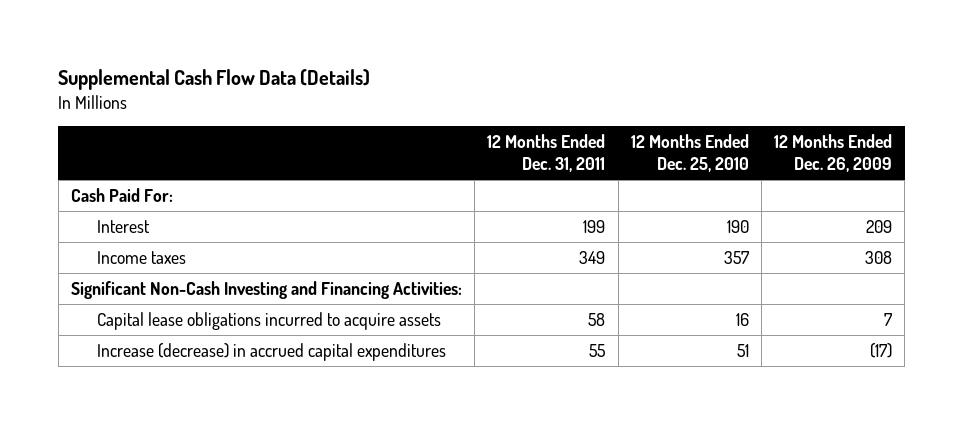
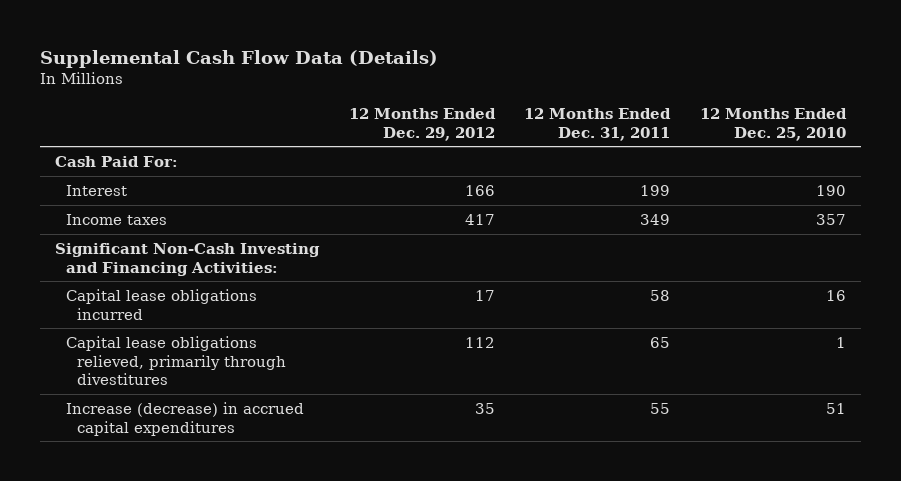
- | 12 Months Ended Dec. 31, 2011 | 12 Months Ended Dec. 25, 2010 | 12 Months Ended Dec. 26, 2009
+ | 12 Months Ended Dec. 29, 2012 | 12 Months Ended Dec. 31, 2011 | 12 Months Ended Dec. 25, 2010
- Capital lease obligations incurred to acquire assets | 58 | 16 | 7
+ Capital lease obligations incurred | 17 | 58 | 16
+ Capital lease obligations relieved, primarily through divestitures | 112 | 65 | 1

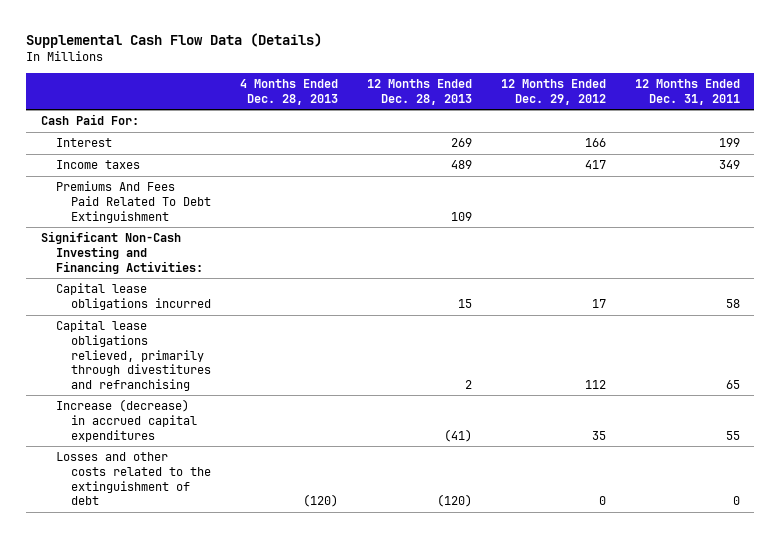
- | 12 Months Ended Dec. 29, 2012 | 12 Months Ended Dec. 31, 2011 | 12 Months Ended Dec. 25, 2010
+ | 4 Months Ended Dec. 28, 2013 | 12 Months Ended Dec. 28, 2013 | 12 Months Ended Dec. 29, 2012 | 12 Months Ended Dec. 31, 2011
+ Premiums And Fees Paid Related To Debt Extinguishment | | 109 | |
- Capital lease obligations relieved, primarily through divestitures | 112 | 65 | 1
+ Capital lease obligations relieved, primarily through divestitures and refranchising | | 2 | 112 | 65
+ Losses and other costs related to the extinguishment of debt | (120) | (120) | 0 | 0

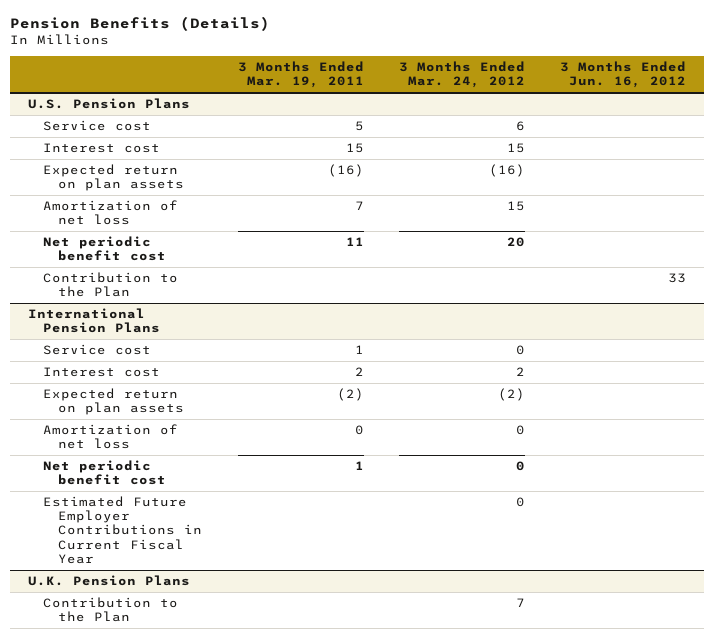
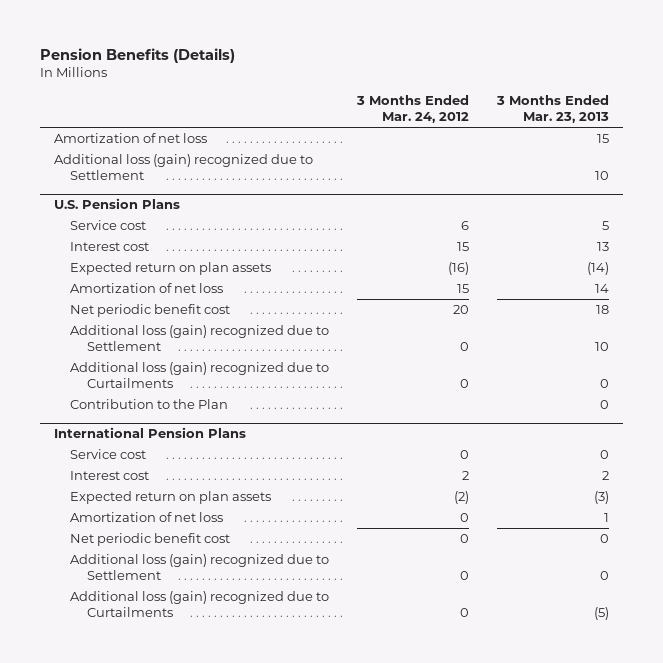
- | 3 Months Ended Mar. 19, 2011 | 3 Months Ended Mar. 24, 2012 | 3 Months Ended Jun. 16, 2012
+ | 3 Months Ended Mar. 24, 2012 | 3 Months Ended Mar. 23, 2013
+ Amortization of net loss | | 15
+ Additional loss (gain) recognized due to Settlement | | 10
@ U.S. Pension Plans
+ Additional loss (gain) recognized due to Settlement | 0 | 10
+ Additional loss (gain) recognized due to Curtailments | 0 | 0
@ International Pension Plans
- Estimated Future Employer Contributions in Current Fiscal Year | | 0 |
- U.K. Pension Plans
- Contribution to the Plan | | 7 |
@ International Pension Plans
+ Additional loss (gain) recognized due to Settlement | 0 | 0
+ Additional loss (gain) recognized due to Curtailments | 0 | (5)

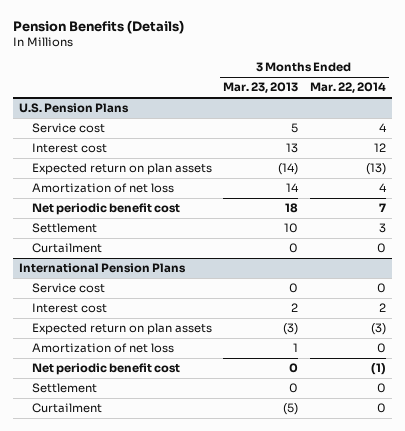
- | 3 Months Ended Mar. 24, 2012 | 3 Months Ended Mar. 23, 2013
+ | 3 Months Ended Mar. 23, 2013 | 3 Months Ended Mar. 22, 2014
- Amortization of net loss | | 15
- Additional loss (gain) recognized due to Settlement | | 10
@ U.S. Pension Plans
- Additional loss (gain) recognized due to Settlement | 0 | 10
- Additional loss (gain) recognized due to Curtailments | 0 | 0
- Contribution to the Plan | | 0
+ Settlement | 10 | 3
+ Curtailment | 0 | 0
@ International Pension Plans
- Additional loss (gain) recognized due to Settlement | 0 | 0
- Additional loss (gain) recognized due to Curtailments | 0 | (5)
+ Settlement | 0 | 0
+ Curtailment | (5) | 0

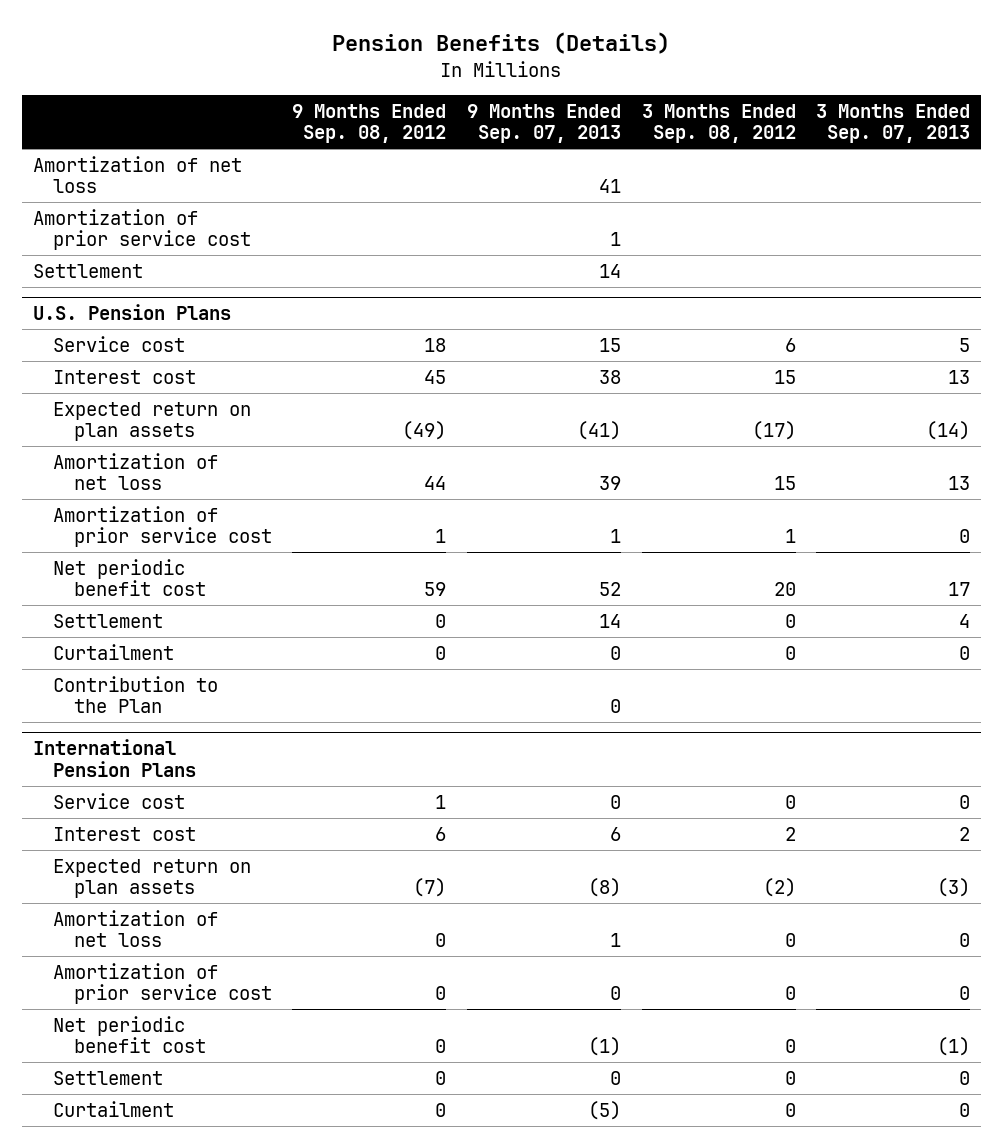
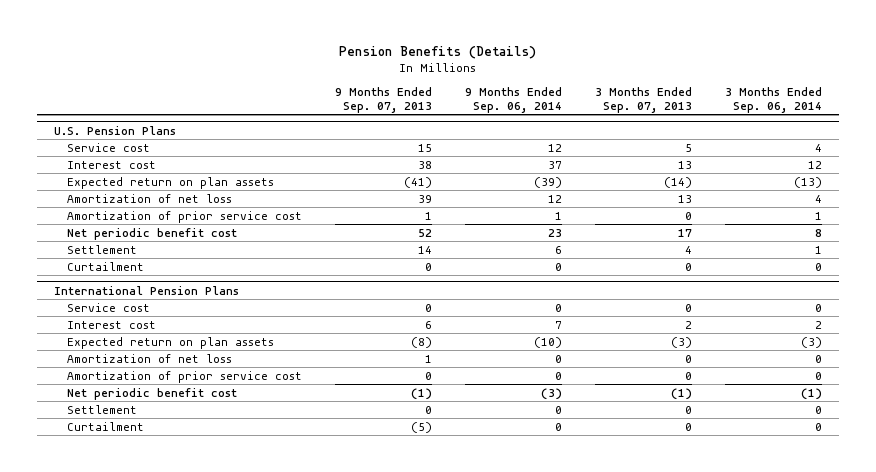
- | 9 Months Ended Sep. 08, 2012 | 9 Months Ended Sep. 07, 2013 | 3 Months Ended Sep. 08, 2012 | 3 Months Ended Sep. 07, 2013
+ | 9 Months Ended Sep. 07, 2013 | 9 Months Ended Sep. 06, 2014 | 3 Months Ended Sep. 07, 2013 | 3 Months Ended Sep. 06, 2014
- Amortization of net loss | | 41 | |
- Amortization of prior service cost | | 1 | |
- Settlement | | 14 | |
@ U.S. Pension Plans
- Contribution to the Plan | | 0 | |

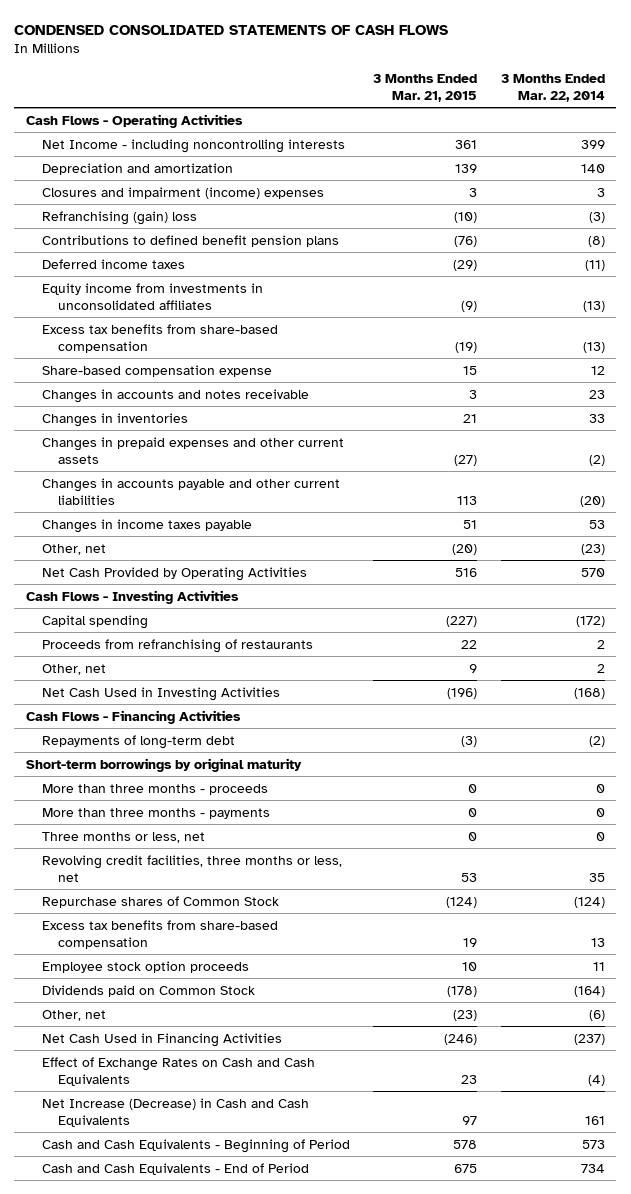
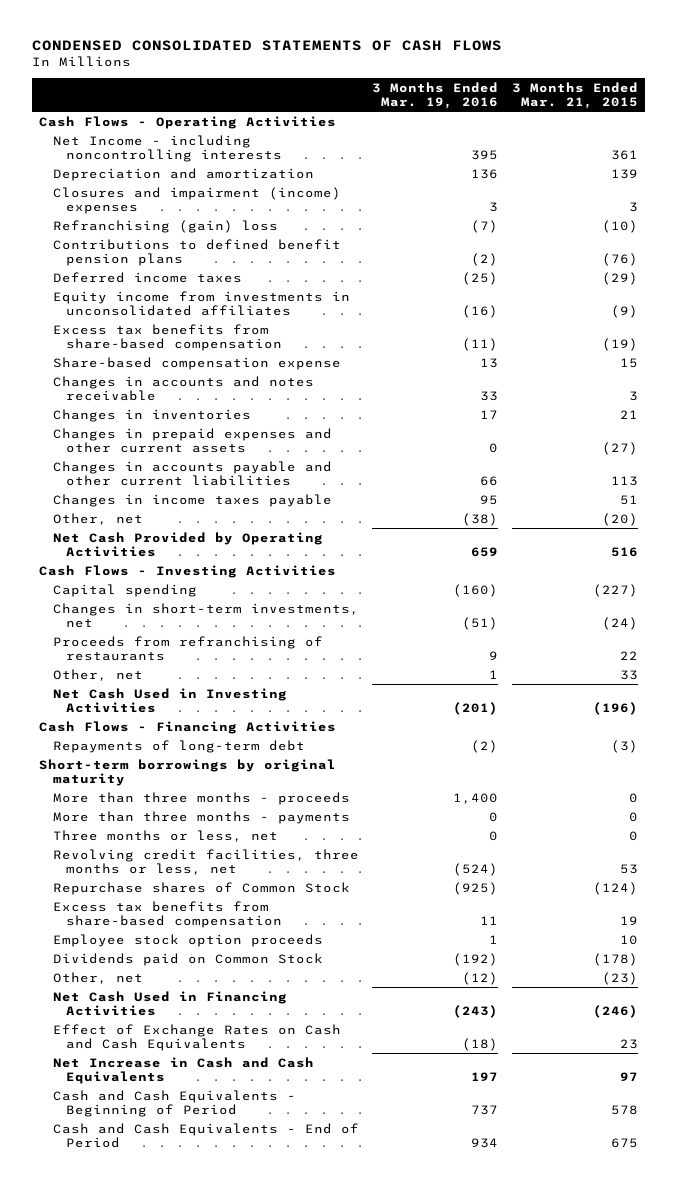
- | 3 Months Ended Mar. 21, 2015 | 3 Months Ended Mar. 22, 2014
+ | 3 Months Ended Mar. 19, 2016 | 3 Months Ended Mar. 21, 2015
+ Changes in short-term investments, net | (51) | (24)
- Other, net | 9 | 2
+ Other, net | 1 | 33
- Net Increase (Decrease) in Cash and Cash Equivalents | 97 | 161
+ Net Increase in Cash and Cash Equivalents | 197 | 97

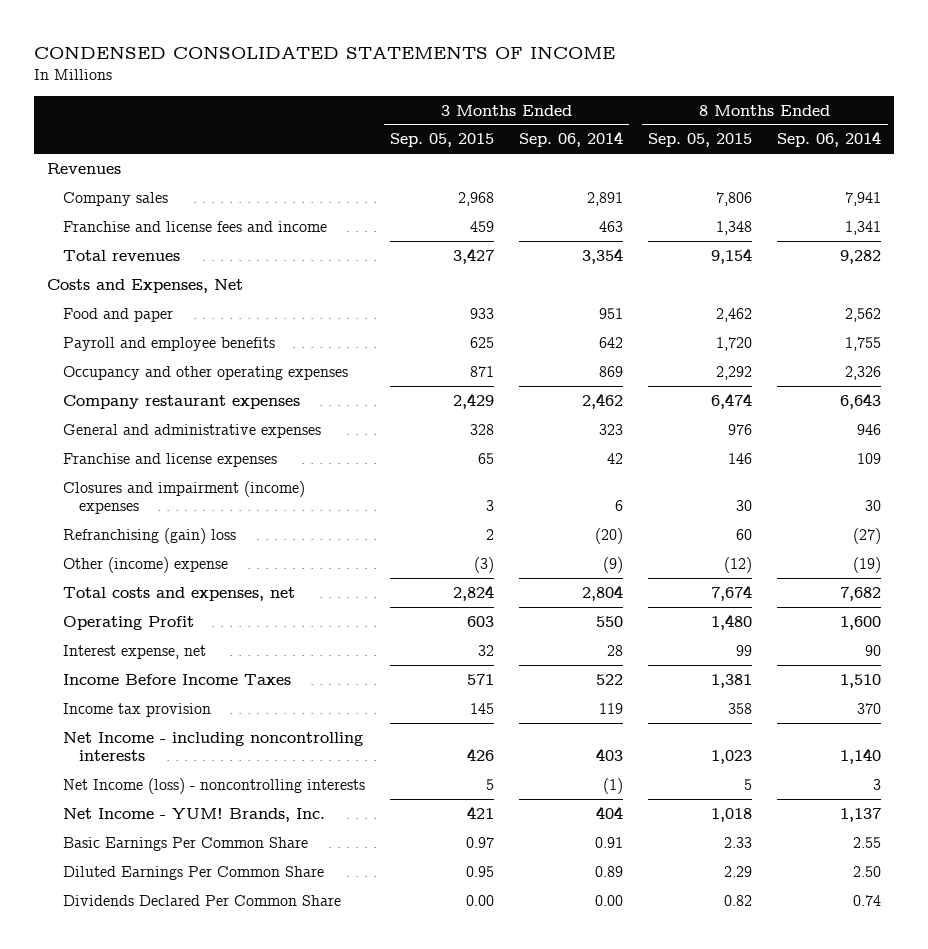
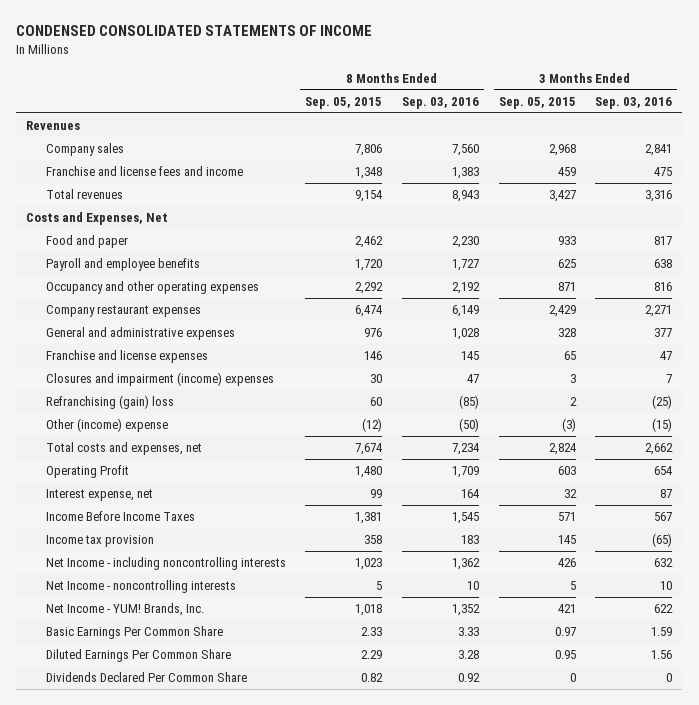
- | 3 Months Ended Sep. 05, 2015 | 3 Months Ended Sep. 06, 2014 | 8 Months Ended Sep. 05, 2015 | 8 Months Ended Sep. 06, 2014
+ | 8 Months Ended Sep. 05, 2015 | 8 Months Ended Sep. 03, 2016 | 3 Months Ended Sep. 05, 2015 | 3 Months Ended Sep. 03, 2016
- Net Income (loss) - noncontrolling interests | 5 | (1) | 5 | 3
+ Net Income - noncontrolling interests | 5 | 10 | 5 | 10
- Dividends Declared Per Common Share | 0.00 | 0.00 | 0.82 | 0.74
+ Dividends Declared Per Common Share | 0.82 | 0.92 | 0 | 0

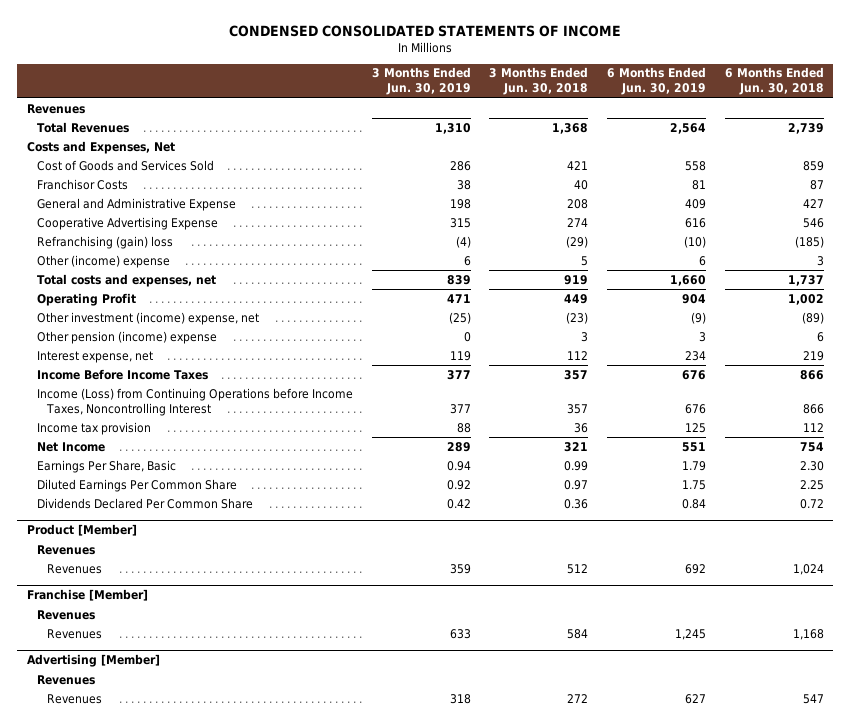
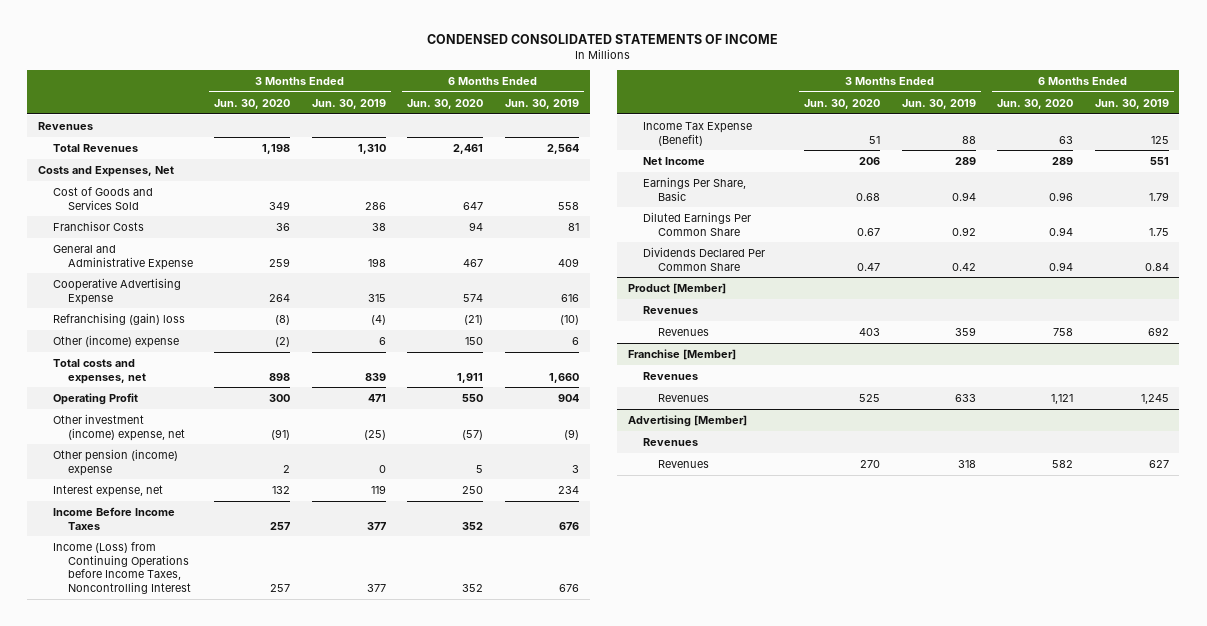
- | 3 Months Ended Jun. 30, 2019 | 3 Months Ended Jun. 30, 2018 | 6 Months Ended Jun. 30, 2019 | 6 Months Ended Jun. 30, 2018
+ | 3 Months Ended Jun. 30, 2020 | 3 Months Ended Jun. 30, 2019 | 6 Months Ended Jun. 30, 2020 | 6 Months Ended Jun. 30, 2019
- Income tax provision | 88 | 36 | 125 | 112
+ Income Tax Expense (Benefit) | 51 | 88 | 63 | 125

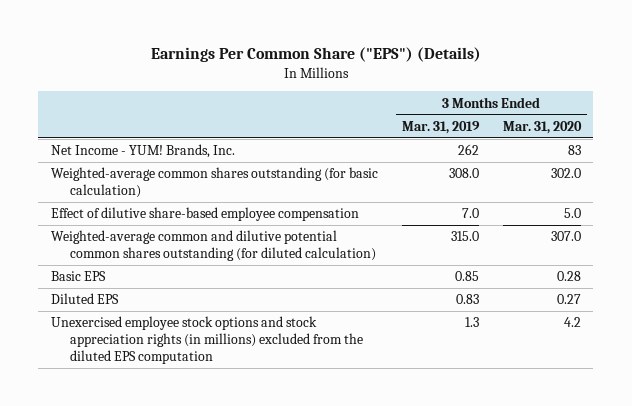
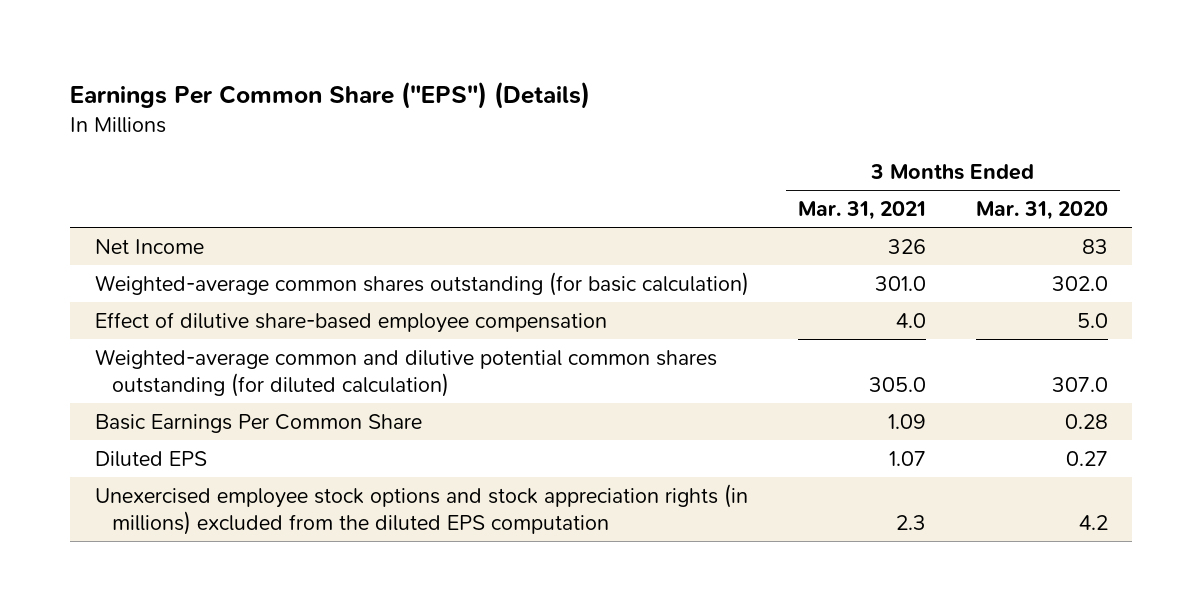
- | 3 Months Ended Mar. 31, 2019 | 3 Months Ended Mar. 31, 2020
+ | 3 Months Ended Mar. 31, 2021 | 3 Months Ended Mar. 31, 2020
- Net Income - YUM! Brands, Inc. | 262 | 83
+ Net Income | 326 | 83
- Basic EPS | 0.85 | 0.28
+ Basic Earnings Per Common Share | 1.09 | 0.28

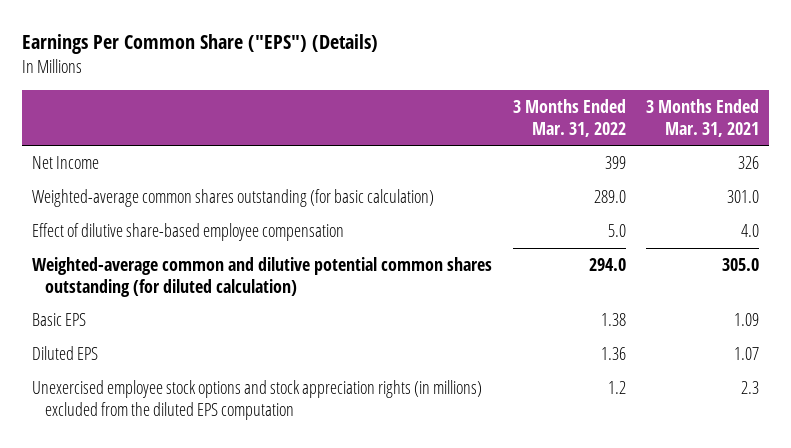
- | 3 Months Ended Mar. 31, 2021 | 3 Months Ended Mar. 31, 2020
+ | 3 Months Ended Mar. 31, 2022 | 3 Months Ended Mar. 31, 2021
- Basic Earnings Per Common Share | 1.09 | 0.28
+ Basic EPS | 1.38 | 1.09

